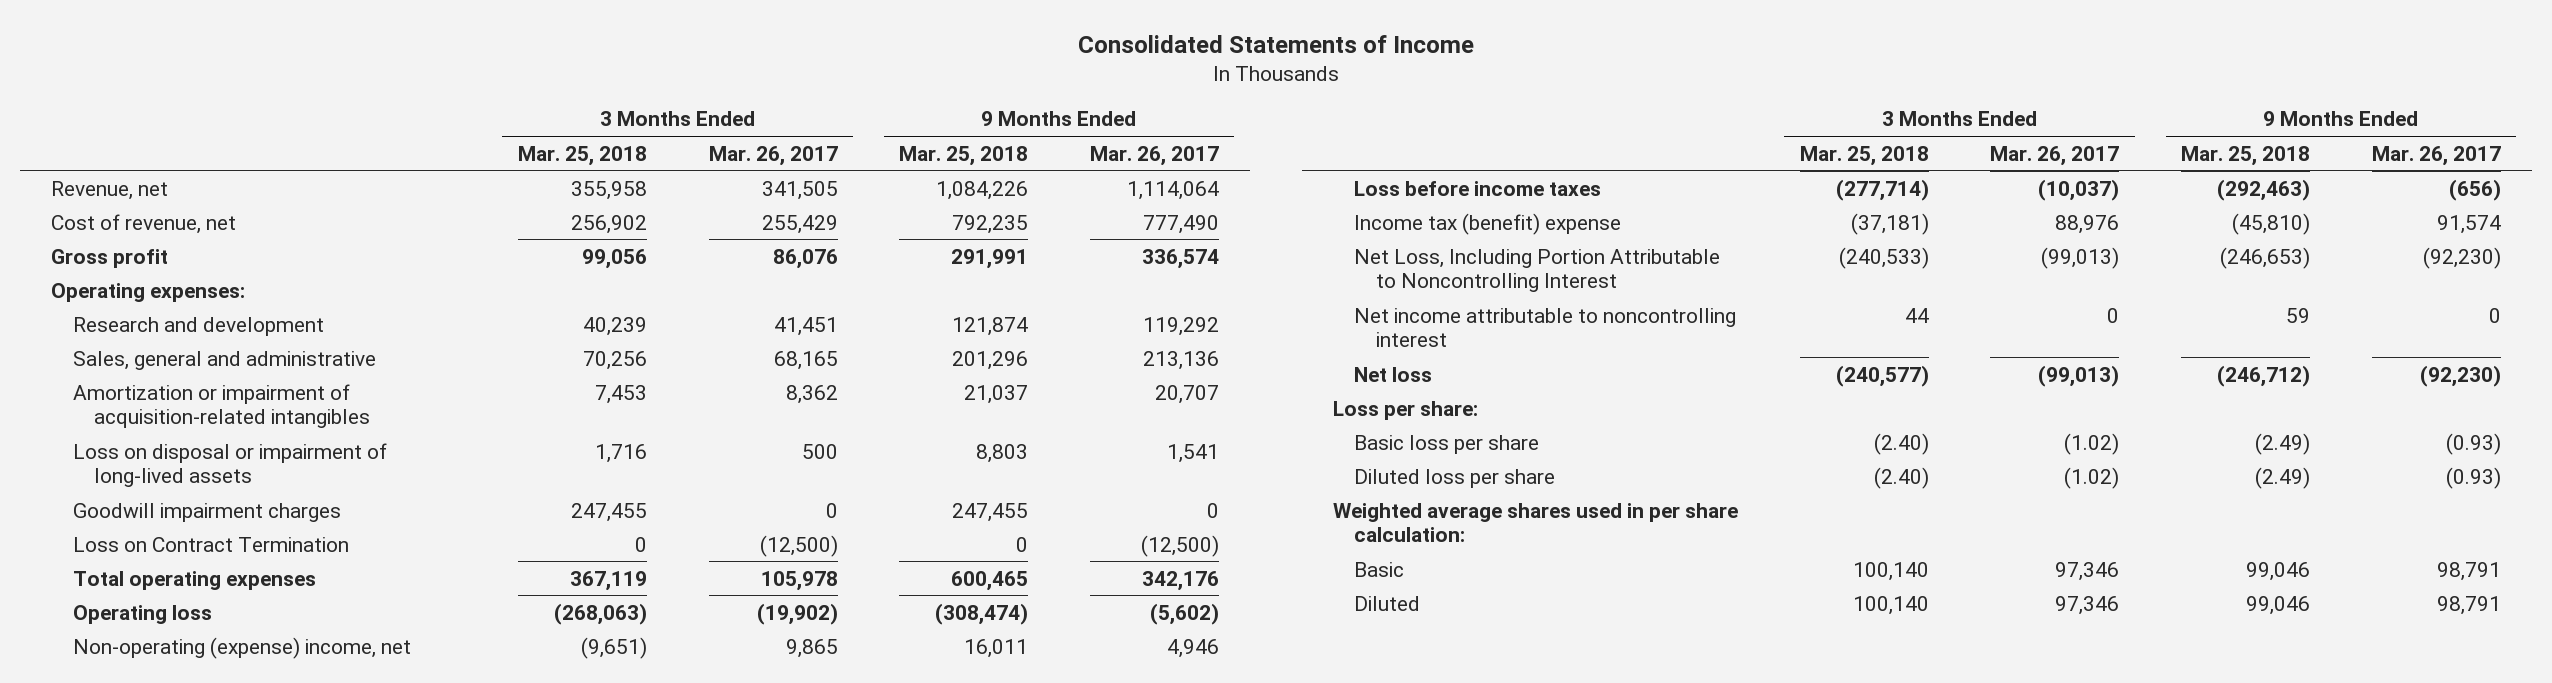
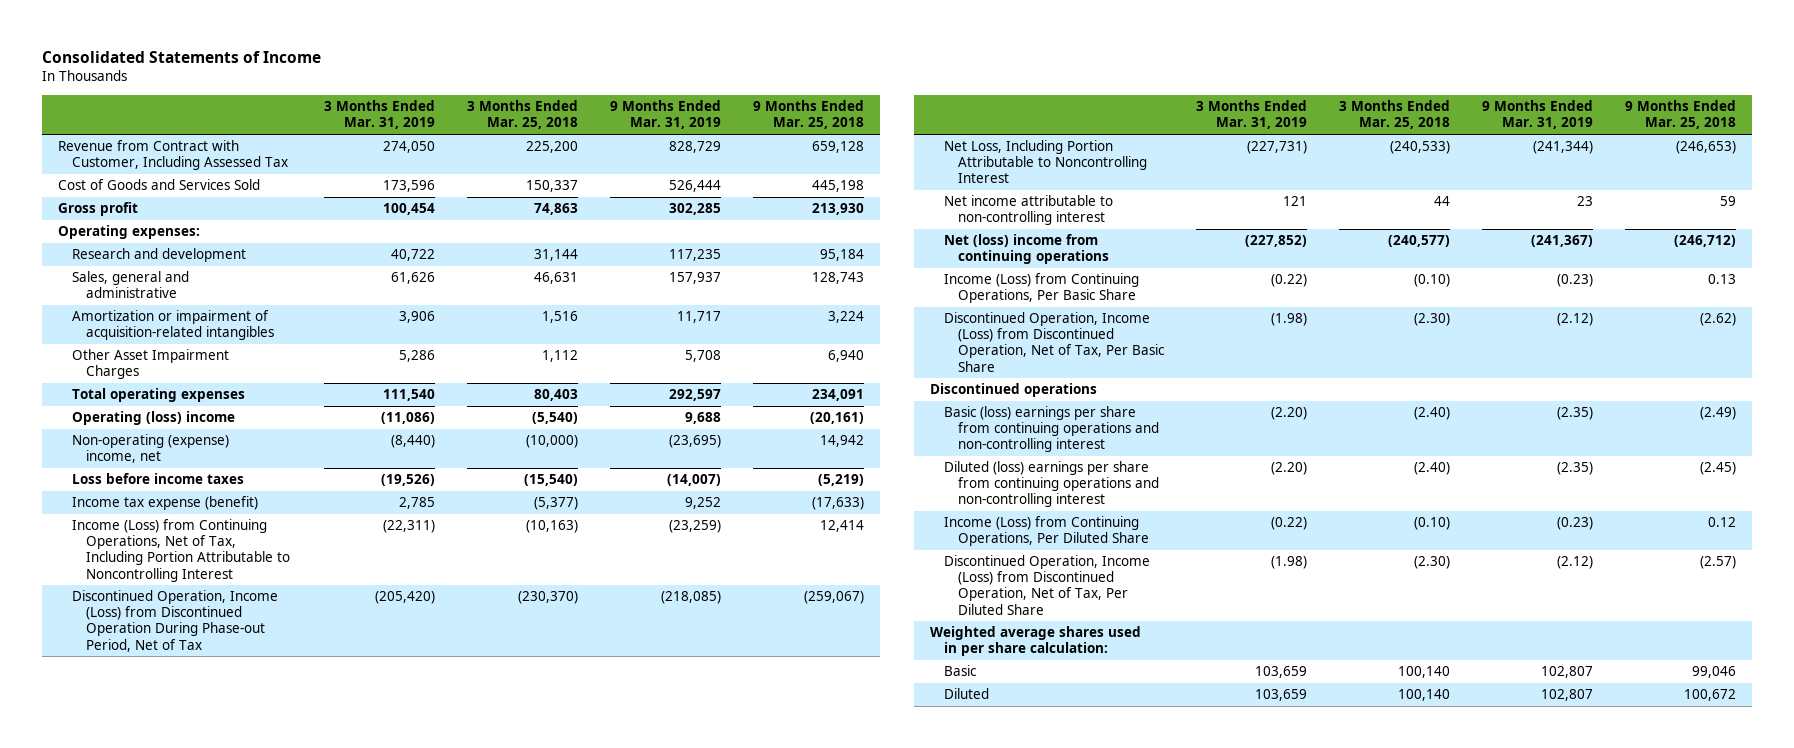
- | 3 Months Ended Mar. 25, 2018 | 3 Months Ended Mar. 26, 2017 | 9 Months Ended Mar. 25, 2018 | 9 Months Ended Mar. 26, 2017
+ | 3 Months Ended Mar. 31, 2019 | 3 Months Ended Mar. 25, 2018 | 9 Months Ended Mar. 31, 2019 | 9 Months Ended Mar. 25, 2018
- Revenue, net | 355,958 | 341,505 | 1,084,226 | 1,114,064
- Cost of revenue, net | 256,902 | 255,429 | 792,235 | 777,490
- Gross profit | 99,056 | 86,076 | 291,991 | 336,574
+ Revenue from Contract with Customer, Including Assessed Tax | 274,050 | 225,200 | 828,729 | 659,128
+ Cost of Goods and Services Sold | 173,596 | 150,337 | 526,444 | 445,198
+ Gross profit | 100,454 | 74,863 | 302,285 | 213,930
- Research and development | 40,239 | 41,451 | 121,874 | 119,292
- Sales, general and administrative | 70,256 | 68,165 | 201,296 | 213,136
- Amortization or impairment of acquisition-related intangibles | 7,453 | 8,362 | 21,037 | 20,707
- Loss on disposal or impairment of long-lived assets | 1,716 | 500 | 8,803 | 1,541
- Goodwill impairment charges | 247,455 | 0 | 247,455 | 0
- Loss on Contract Termination | 0 | (12,500) | 0 | (12,500)
- Total operating expenses | 367,119 | 105,978 | 600,465 | 342,176
- Operating loss | (268,063) | (19,902) | (308,474) | (5,602)
- Non-operating (expense) income, net | (9,651) | 9,865 | 16,011 | 4,946
- Loss before income taxes | (277,714) | (10,037) | (292,463) | (656)
- Income tax (benefit) expense | (37,181) | 88,976 | (45,810) | 91,574
+ Research and development | 40,722 | 31,144 | 117,235 | 95,184
+ Sales, general and administrative | 61,626 | 46,631 | 157,937 | 128,743
+ Amortization or impairment of acquisition-related intangibles | 3,906 | 1,516 | 11,717 | 3,224
+ Other Asset Impairment Charges | 5,286 | 1,112 | 5,708 | 6,940
+ Total operating expenses | 111,540 | 80,403 | 292,597 | 234,091
+ Operating (loss) income | (11,086) | (5,540) | 9,688 | (20,161)
+ Non-operating (expense) income, net | (8,440) | (10,000) | (23,695) | 14,942
+ Loss before income taxes | (19,526) | (15,540) | (14,007) | (5,219)
+ Income tax expense (benefit) | 2,785 | (5,377) | 9,252 | (17,633)
+ Income (Loss) from Continuing Operations, Net of Tax, Including Portion Attributable to Noncontrolling Interest | (22,311) | (10,163) | (23,259) | 12,414
+ Discontinued Operation, Income (Loss) from Discontinued Operation During Phase-out Period, Net of Tax | (205,420) | (230,370) | (218,085) | (259,067)
- Net income attributable to noncontrolling interest | 44 | 0 | 59 | 0
- Net loss | (240,577) | (99,013) | (246,712) | (92,230)
- Loss per share:
- Basic loss per share | (2.40) | (1.02) | (2.49) | (0.93)
- Diluted loss per share | (2.40) | (1.02) | (2.49) | (0.93)
+ Net income attributable to non-controlling interest | 121 | 44 | 23 | 59
+ Net (loss) income from continuing operations | (227,852) | (240,577) | (241,367) | (246,712)
+ Income (Loss) from Continuing Operations, Per Basic Share | (0.22) | (0.10) | (0.23) | 0.13
+ Discontinued Operation, Income (Loss) from Discontinued Operation, Net of Tax, Per Basic Share | (1.98) | (2.30) | (2.12) | (2.62)
+ Discontinued operations
+ Basic (loss) earnings per share from continuing operations and non-controlling interest | (2.20) | (2.40) | (2.35) | (2.49)
+ Diluted (loss) earnings per share from continuing operations and non-controlling interest | (2.20) | (2.40) | (2.35) | (2.45)
+ Income (Loss) from Continuing Operations, Per Diluted Share | (0.22) | (0.10) | (0.23) | 0.12
+ Discontinued Operation, Income (Loss) from Discontinued Operation, Net of Tax, Per Diluted Share | (1.98) | (2.30) | (2.12) | (2.57)
- Diluted | 100,140 | 97,346 | 99,046 | 98,791
+ Diluted | 103,659 | 100,140 | 102,807 | 100,672

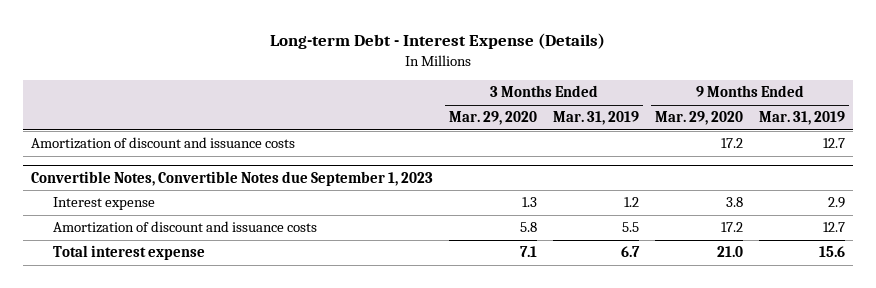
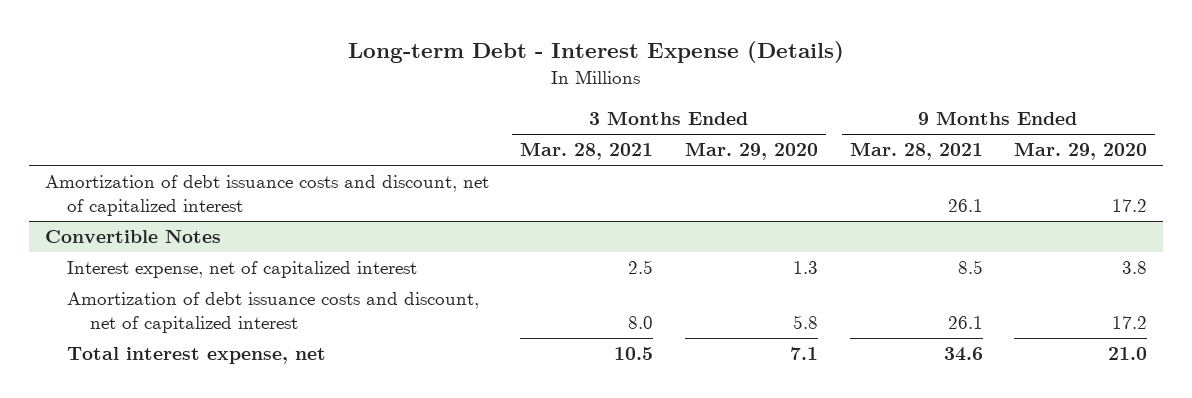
- | 3 Months Ended Mar. 29, 2020 | 3 Months Ended Mar. 31, 2019 | 9 Months Ended Mar. 29, 2020 | 9 Months Ended Mar. 31, 2019
+ | 3 Months Ended Mar. 28, 2021 | 3 Months Ended Mar. 29, 2020 | 9 Months Ended Mar. 28, 2021 | 9 Months Ended Mar. 29, 2020
- Amortization of discount and issuance costs | | | 17.2 | 12.7
- Convertible Notes, Convertible Notes due September 1, 2023
- Interest expense | 1.3 | 1.2 | 3.8 | 2.9
- Amortization of discount and issuance costs | 5.8 | 5.5 | 17.2 | 12.7
- Total interest expense | 7.1 | 6.7 | 21.0 | 15.6
+ Amortization of debt issuance costs and discount, net of capitalized interest | | | 26.1 | 17.2
+ Convertible Notes
+ Interest expense, net of capitalized interest | 2.5 | 1.3 | 8.5 | 3.8
+ Amortization of debt issuance costs and discount, net of capitalized interest | 8.0 | 5.8 | 26.1 | 17.2
+ Total interest expense, net | 10.5 | 7.1 | 34.6 | 21.0

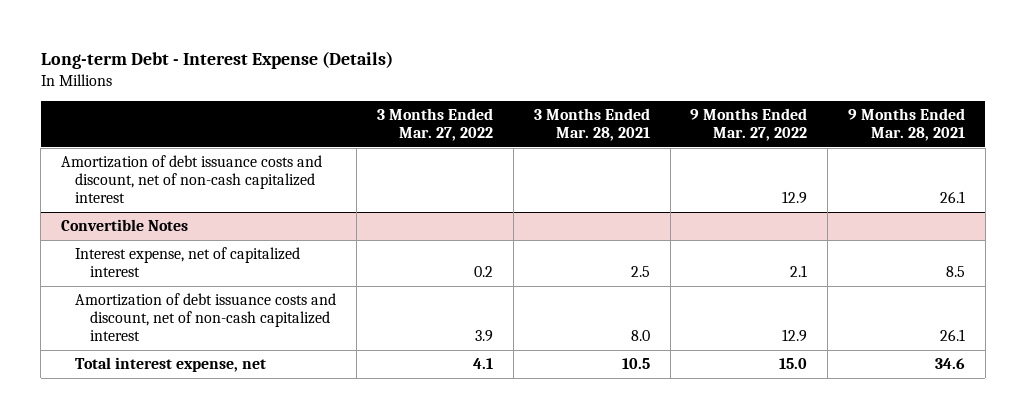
- | 3 Months Ended Mar. 28, 2021 | 3 Months Ended Mar. 29, 2020 | 9 Months Ended Mar. 28, 2021 | 9 Months Ended Mar. 29, 2020
+ | 3 Months Ended Mar. 27, 2022 | 3 Months Ended Mar. 28, 2021 | 9 Months Ended Mar. 27, 2022 | 9 Months Ended Mar. 28, 2021
- Amortization of debt issuance costs and discount, net of capitalized interest | | | 26.1 | 17.2
+ Amortization of debt issuance costs and discount, net of non-cash capitalized interest | | | 12.9 | 26.1
@ Convertible Notes
- Amortization of debt issuance costs and discount, net of capitalized interest | 8.0 | 5.8 | 26.1 | 17.2
+ Amortization of debt issuance costs and discount, net of non-cash capitalized interest | 3.9 | 8.0 | 12.9 | 26.1

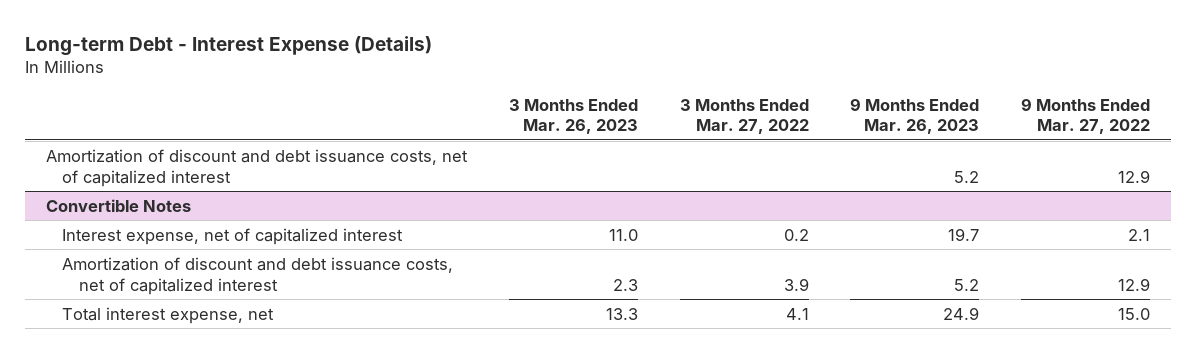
- | 3 Months Ended Mar. 27, 2022 | 3 Months Ended Mar. 28, 2021 | 9 Months Ended Mar. 27, 2022 | 9 Months Ended Mar. 28, 2021
+ | 3 Months Ended Mar. 26, 2023 | 3 Months Ended Mar. 27, 2022 | 9 Months Ended Mar. 26, 2023 | 9 Months Ended Mar. 27, 2022
- Amortization of debt issuance costs and discount, net of non-cash capitalized interest | | | 12.9 | 26.1
+ Amortization of discount and debt issuance costs, net of capitalized interest | | | 5.2 | 12.9
@ Convertible Notes
- Amortization of debt issuance costs and discount, net of non-cash capitalized interest | 3.9 | 8.0 | 12.9 | 26.1
+ Amortization of discount and debt issuance costs, net of capitalized interest | 2.3 | 3.9 | 5.2 | 12.9

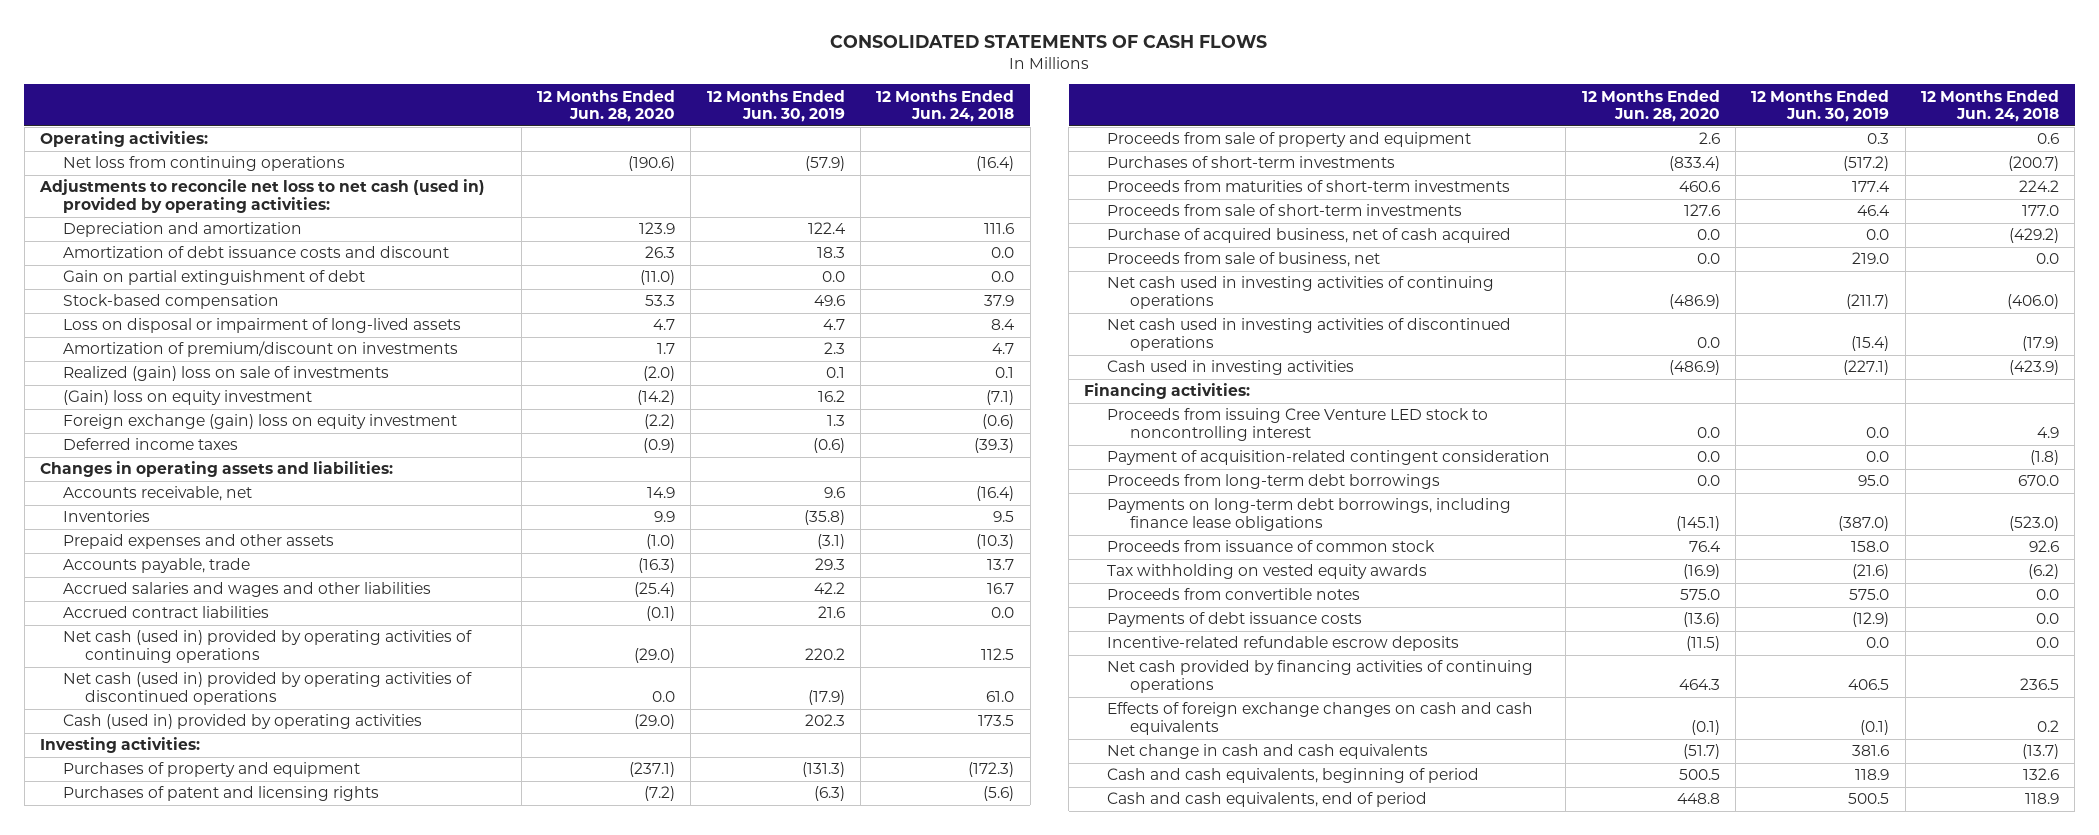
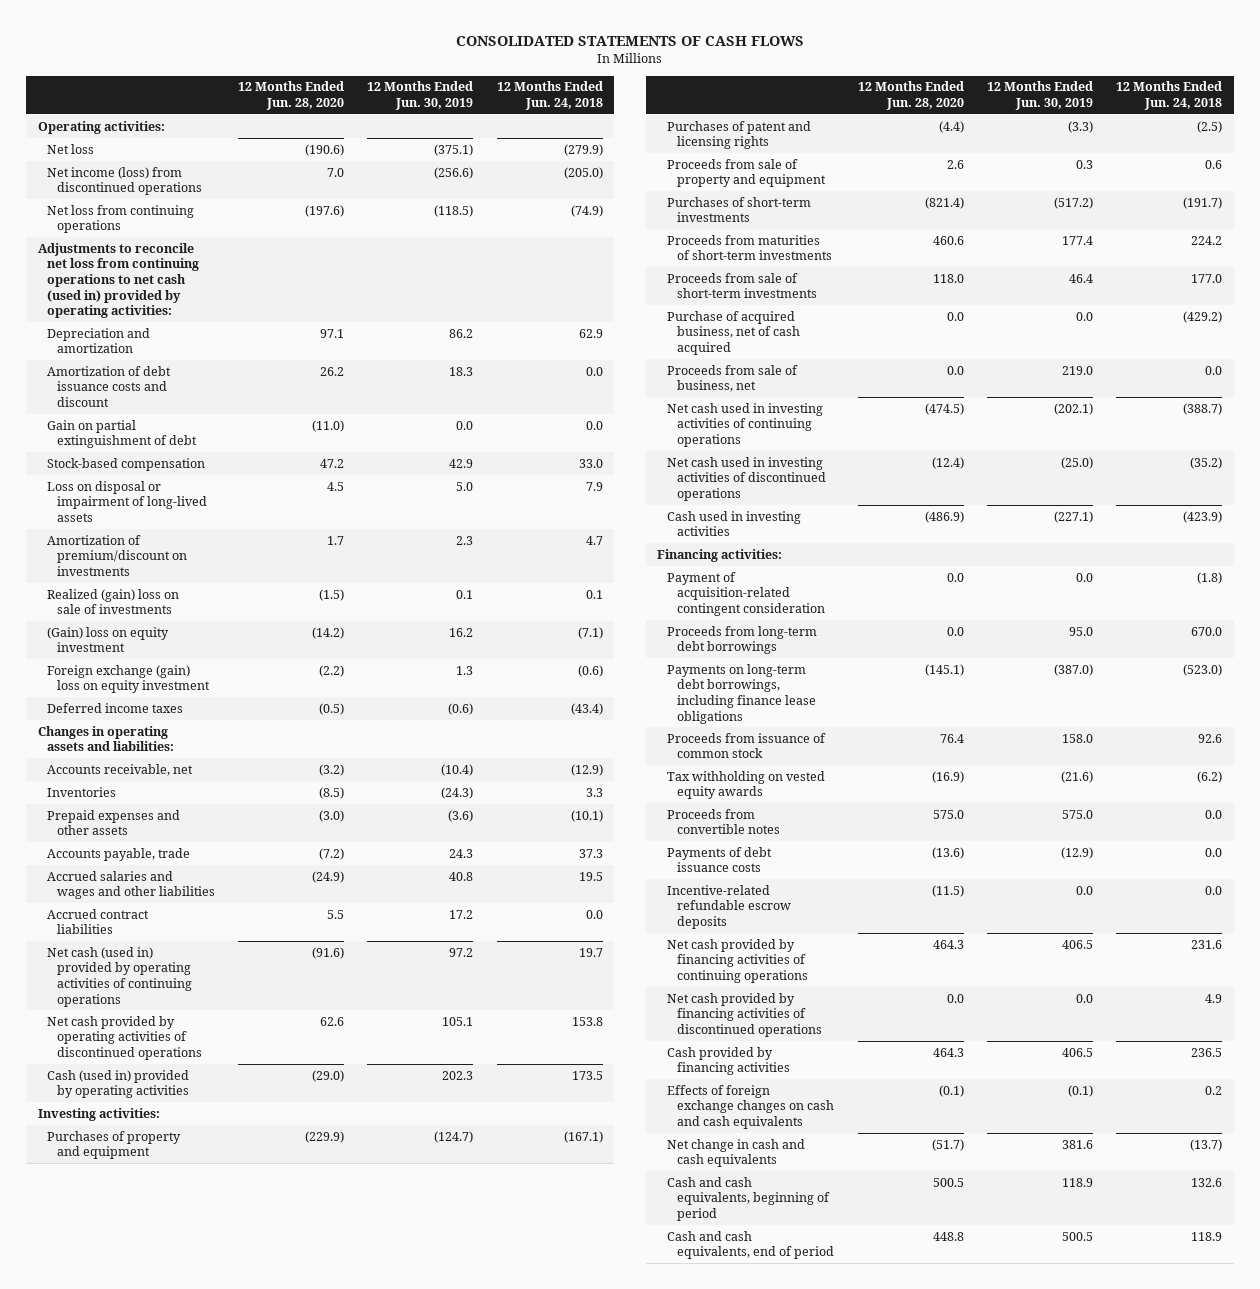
- Net loss from continuing operations | (190.6) | (57.9) | (16.4)
- Adjustments to reconcile net loss to net cash (used in) provided by operating activities:
- Depreciation and amortization | 123.9 | 122.4 | 111.6
- Amortization of debt issuance costs and discount | 26.3 | 18.3 | 0.0
+ Net loss | (190.6) | (375.1) | (279.9)
+ Net income (loss) from discontinued operations | 7.0 | (256.6) | (205.0)
+ Net loss from continuing operations | (197.6) | (118.5) | (74.9)
+ Adjustments to reconcile net loss from continuing operations to net cash (used in) provided by operating activities:
+ Depreciation and amortization | 97.1 | 86.2 | 62.9
+ Amortization of debt issuance costs and discount | 26.2 | 18.3 | 0.0
- Stock-based compensation | 53.3 | 49.6 | 37.9
- Loss on disposal or impairment of long-lived assets | 4.7 | 4.7 | 8.4
+ Stock-based compensation | 47.2 | 42.9 | 33.0
+ Loss on disposal or impairment of long-lived assets | 4.5 | 5.0 | 7.9
- Realized (gain) loss on sale of investments | (2.0) | 0.1 | 0.1
+ Realized (gain) loss on sale of investments | (1.5) | 0.1 | 0.1
- Deferred income taxes | (0.9) | (0.6) | (39.3)
+ Deferred income taxes | (0.5) | (0.6) | (43.4)
- Accounts receivable, net | 14.9 | 9.6 | (16.4)
- Inventories | 9.9 | (35.8) | 9.5
- Prepaid expenses and other assets | (1.0) | (3.1) | (10.3)
- Accounts payable, trade | (16.3) | 29.3 | 13.7
- Accrued salaries and wages and other liabilities | (25.4) | 42.2 | 16.7
- Accrued contract liabilities | (0.1) | 21.6 | 0.0
- Net cash (used in) provided by operating activities of continuing operations | (29.0) | 220.2 | 112.5
- Net cash (used in) provided by operating activities of discontinued operations | 0.0 | (17.9) | 61.0
+ Accounts receivable, net | (3.2) | (10.4) | (12.9)
+ Inventories | (8.5) | (24.3) | 3.3
+ Prepaid expenses and other assets | (3.0) | (3.6) | (10.1)
+ Accounts payable, trade | (7.2) | 24.3 | 37.3
+ Accrued salaries and wages and other liabilities | (24.9) | 40.8 | 19.5
+ Accrued contract liabilities | 5.5 | 17.2 | 0.0
+ Net cash (used in) provided by operating activities of continuing operations | (91.6) | 97.2 | 19.7
+ Net cash provided by operating activities of discontinued operations | 62.6 | 105.1 | 153.8
- Purchases of property and equipment | (237.1) | (131.3) | (172.3)
- Purchases of patent and licensing rights | (7.2) | (6.3) | (5.6)
+ Purchases of property and equipment | (229.9) | (124.7) | (167.1)
+ Purchases of patent and licensing rights | (4.4) | (3.3) | (2.5)
- Purchases of short-term investments | (833.4) | (517.2) | (200.7)
+ Purchases of short-term investments | (821.4) | (517.2) | (191.7)
- Proceeds from sale of short-term investments | 127.6 | 46.4 | 177.0
+ Proceeds from sale of short-term investments | 118.0 | 46.4 | 177.0
- Net cash used in investing activities of continuing operations | (486.9) | (211.7) | (406.0)
- Net cash used in investing activities of discontinued operations | 0.0 | (15.4) | (17.9)
+ Net cash used in investing activities of continuing operations | (474.5) | (202.1) | (388.7)
+ Net cash used in investing activities of discontinued operations | (12.4) | (25.0) | (35.2)
- Proceeds from issuing Cree Venture LED stock to noncontrolling interest | 0.0 | 0.0 | 4.9
- Net cash provided by financing activities of continuing operations | 464.3 | 406.5 | 236.5
+ Net cash provided by financing activities of continuing operations | 464.3 | 406.5 | 231.6
+ Net cash provided by financing activities of discontinued operations | 0.0 | 0.0 | 4.9
+ Cash provided by financing activities | 464.3 | 406.5 | 236.5

